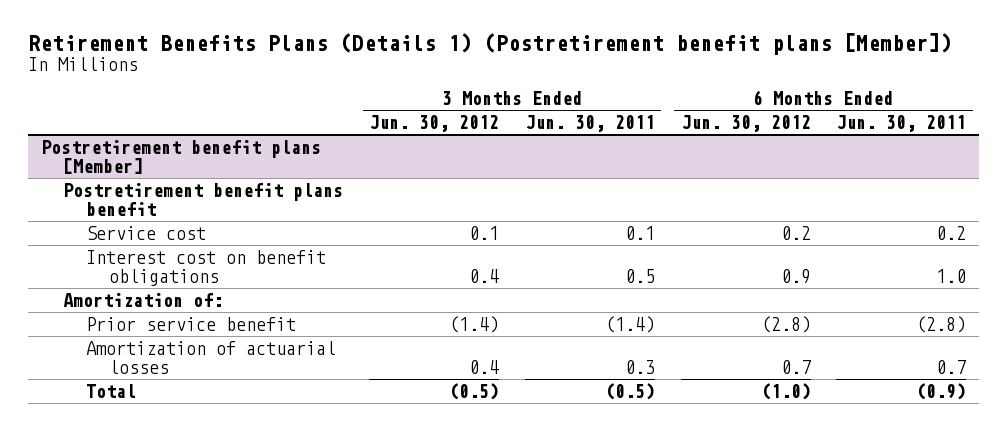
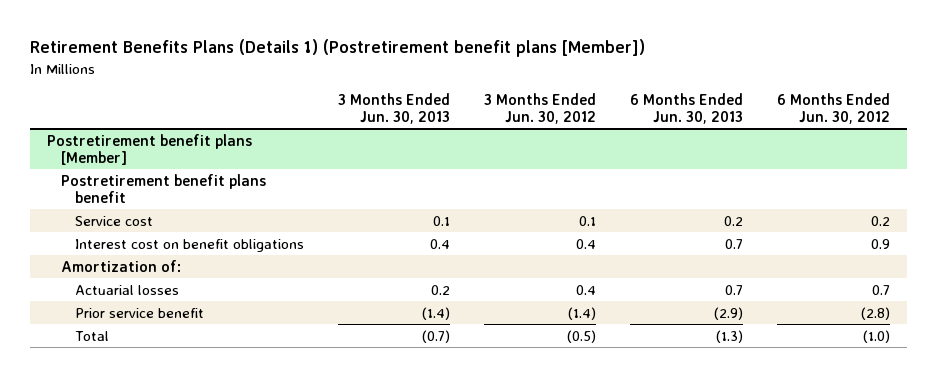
- | 3 Months Ended Jun. 30, 2012 | 3 Months Ended Jun. 30, 2011 | 6 Months Ended Jun. 30, 2012 | 6 Months Ended Jun. 30, 2011
+ | 3 Months Ended Jun. 30, 2013 | 3 Months Ended Jun. 30, 2012 | 6 Months Ended Jun. 30, 2013 | 6 Months Ended Jun. 30, 2012
@ Postretirement benefit plans [Member]
+ Actuarial losses | 0.2 | 0.4 | 0.7 | 0.7
- Amortization of actuarial losses | 0.4 | 0.3 | 0.7 | 0.7

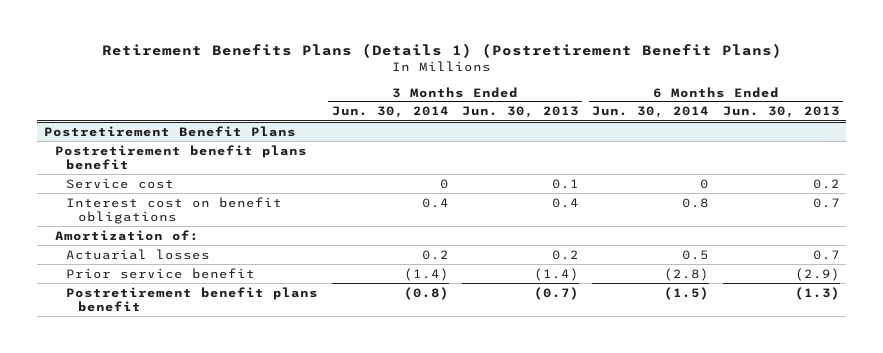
- Retirement Benefits Plans (Details 1) (Postretirement benefit plans [Member])
+ Retirement Benefits Plans (Details 1) (Postretirement Benefit Plans)
- | 3 Months Ended Jun. 30, 2013 | 3 Months Ended Jun. 30, 2012 | 6 Months Ended Jun. 30, 2013 | 6 Months Ended Jun. 30, 2012
+ | 3 Months Ended Jun. 30, 2014 | 3 Months Ended Jun. 30, 2013 | 6 Months Ended Jun. 30, 2014 | 6 Months Ended Jun. 30, 2013
- Postretirement benefit plans [Member]
+ Postretirement Benefit Plans
- Total | (0.7) | (0.5) | (1.3) | (1.0)
+ Postretirement benefit plans benefit | (0.8) | (0.7) | (1.5) | (1.3)

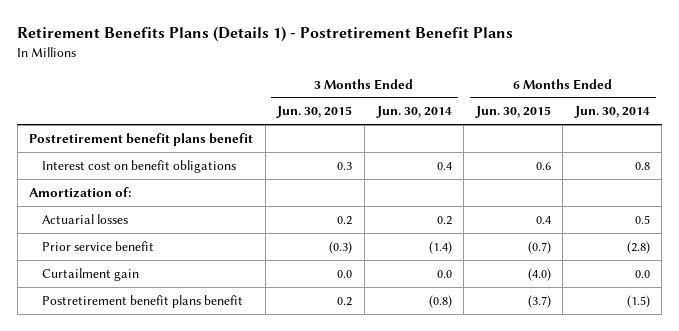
- Retirement Benefits Plans (Details 1) (Postretirement Benefit Plans)
+ Retirement Benefits Plans (Details 1) - Postretirement Benefit Plans
- | 3 Months Ended Jun. 30, 2014 | 3 Months Ended Jun. 30, 2013 | 6 Months Ended Jun. 30, 2014 | 6 Months Ended Jun. 30, 2013
+ | 3 Months Ended Jun. 30, 2015 | 3 Months Ended Jun. 30, 2014 | 6 Months Ended Jun. 30, 2015 | 6 Months Ended Jun. 30, 2014
- Postretirement Benefit Plans
- Service cost | 0 | 0.1 | 0 | 0.2
+ Curtailment gain | 0.0 | 0.0 | (4.0) | 0.0

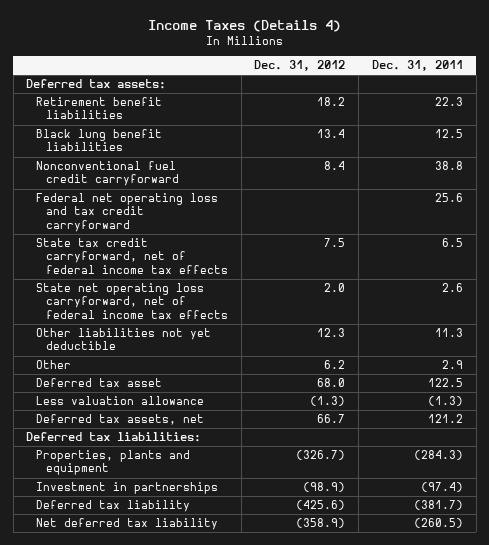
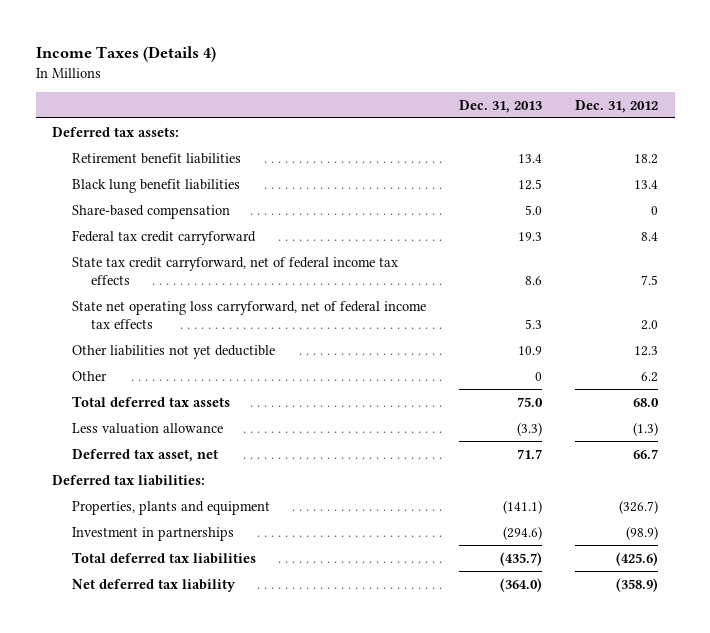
- | Dec. 31, 2012 | Dec. 31, 2011
+ | Dec. 31, 2013 | Dec. 31, 2012
- Nonconventional fuel credit carryforward | 8.4 | 38.8
- Federal net operating loss and tax credit carryforward | | 25.6
+ Share-based compensation | 5.0 | 0
+ Federal tax credit carryforward | 19.3 | 8.4
- Deferred tax asset | 68.0 | 122.5
+ Total deferred tax assets | 75.0 | 68.0
- Deferred tax assets, net | 66.7 | 121.2
+ Deferred tax asset, net | 71.7 | 66.7
- Deferred tax liability | (425.6) | (381.7)
+ Total deferred tax liabilities | (435.7) | (425.6)

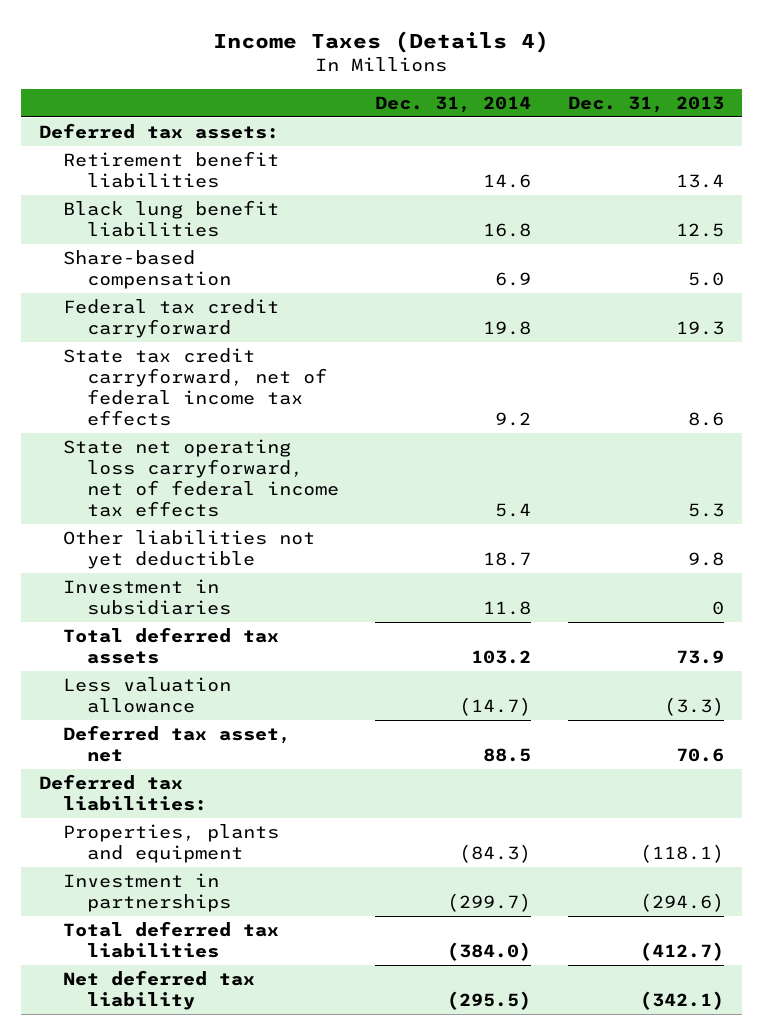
- | Dec. 31, 2013 | Dec. 31, 2012
+ | Dec. 31, 2014 | Dec. 31, 2013
- Other liabilities not yet deductible | 10.9 | 12.3
- Other | 0 | 6.2
- Total deferred tax assets | 75.0 | 68.0
+ Other liabilities not yet deductible | 18.7 | 9.8
+ Investment in subsidiaries | 11.8 | 0
+ Total deferred tax assets | 103.2 | 73.9
- Deferred tax asset, net | 71.7 | 66.7
+ Deferred tax asset, net | 88.5 | 70.6
- Properties, plants and equipment | (141.1) | (326.7)
+ Properties, plants and equipment | (84.3) | (118.1)
- Total deferred tax liabilities | (435.7) | (425.6)
- Net deferred tax liability | (364.0) | (358.9)
+ Total deferred tax liabilities | (384.0) | (412.7)
+ Net deferred tax liability | (295.5) | (342.1)

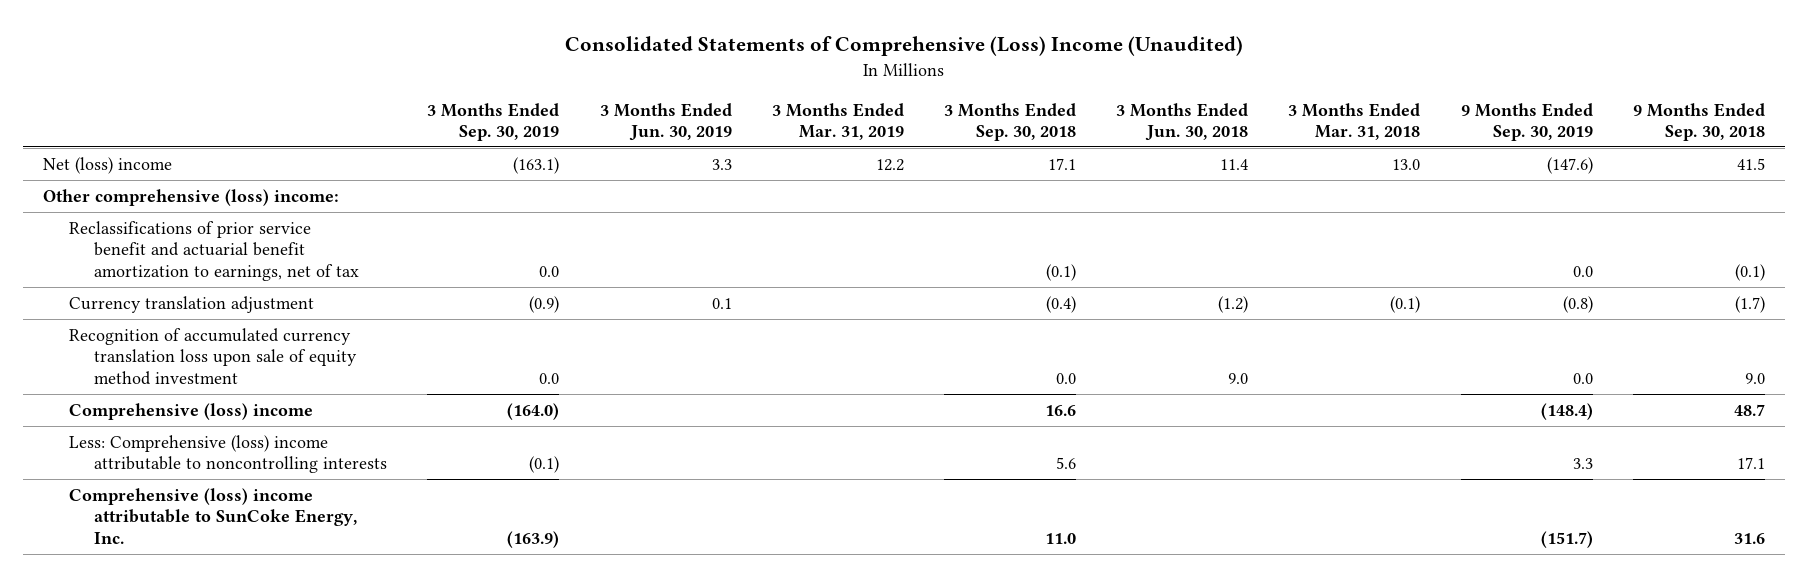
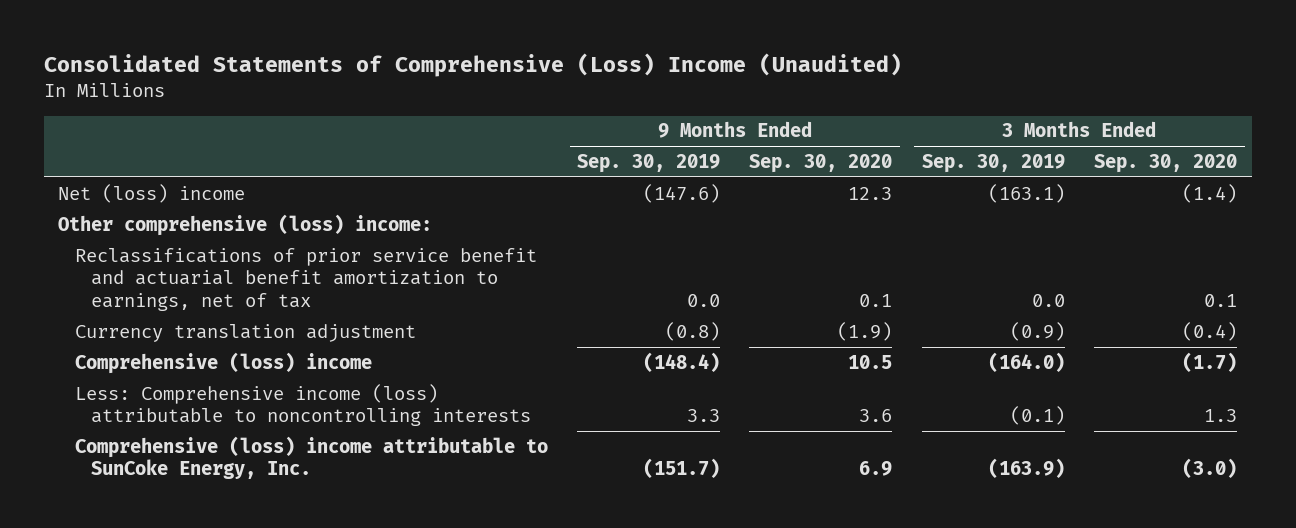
- | 3 Months Ended Sep. 30, 2019 | 3 Months Ended Jun. 30, 2019 | 3 Months Ended Mar. 31, 2019 | 3 Months Ended Sep. 30, 2018 | 3 Months Ended Jun. 30, 2018 | 3 Months Ended Mar. 31, 2018 | 9 Months Ended Sep. 30, 2019 | 9 Months Ended Sep. 30, 2018
+ | 9 Months Ended Sep. 30, 2019 | 9 Months Ended Sep. 30, 2020 | 3 Months Ended Sep. 30, 2019 | 3 Months Ended Sep. 30, 2020
- Recognition of accumulated currency translation loss upon sale of equity method investment | 0.0 | | | 0.0 | 9.0 | | 0.0 | 9.0
- Less: Comprehensive (loss) income attributable to noncontrolling interests | (0.1) | | | 5.6 | | | 3.3 | 17.1
+ Less: Comprehensive income (loss) attributable to noncontrolling interests | 3.3 | 3.6 | (0.1) | 1.3

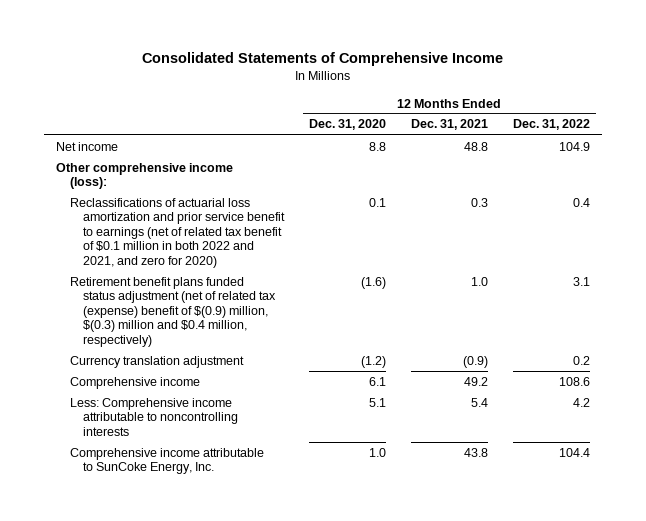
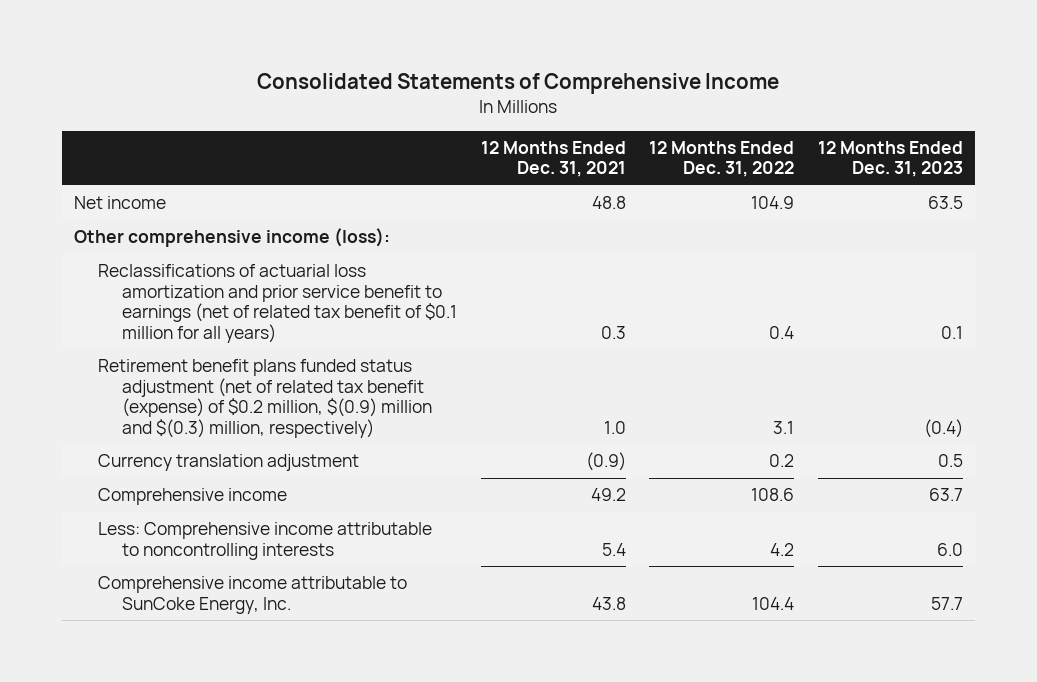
- | 12 Months Ended Dec. 31, 2020 | 12 Months Ended Dec. 31, 2021 | 12 Months Ended Dec. 31, 2022
+ | 12 Months Ended Dec. 31, 2021 | 12 Months Ended Dec. 31, 2022 | 12 Months Ended Dec. 31, 2023
- Reclassifications of actuarial loss amortization and prior service benefit to earnings (net of related tax benefit of $0.1 million in both 2022 and 2021, and zero for 2020) | 0.1 | 0.3 | 0.4
- Retirement benefit plans funded status adjustment (net of related tax (expense) benefit of $(0.9) million, $(0.3) million and $0.4 million, respectively) | (1.6) | 1.0 | 3.1
+ Reclassifications of actuarial loss amortization and prior service benefit to earnings (net of related tax benefit of $0.1 million for all years) | 0.3 | 0.4 | 0.1
+ Retirement benefit plans funded status adjustment (net of related tax benefit (expense) of $0.2 million, $(0.9) million and $(0.3) million, respectively) | 1.0 | 3.1 | (0.4)

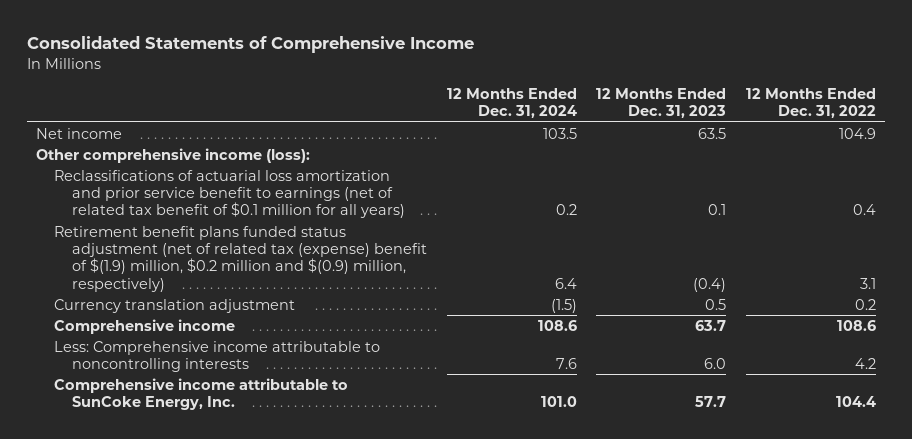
- | 12 Months Ended Dec. 31, 2021 | 12 Months Ended Dec. 31, 2022 | 12 Months Ended Dec. 31, 2023
+ | 12 Months Ended Dec. 31, 2024 | 12 Months Ended Dec. 31, 2023 | 12 Months Ended Dec. 31, 2022
- Retirement benefit plans funded status adjustment (net of related tax benefit (expense) of $0.2 million, $(0.9) million and $(0.3) million, respectively) | 1.0 | 3.1 | (0.4)
+ Retirement benefit plans funded status adjustment (net of related tax (expense) benefit of $(1.9) million, $0.2 million and $(0.9) million, respectively) | 6.4 | (0.4) | 3.1

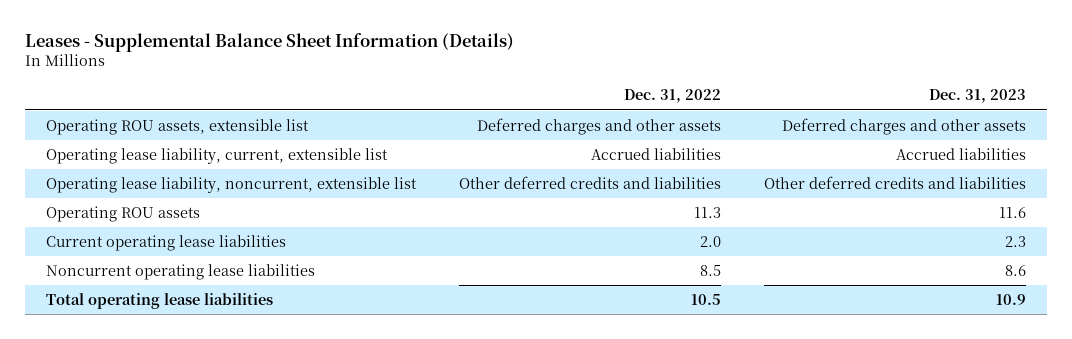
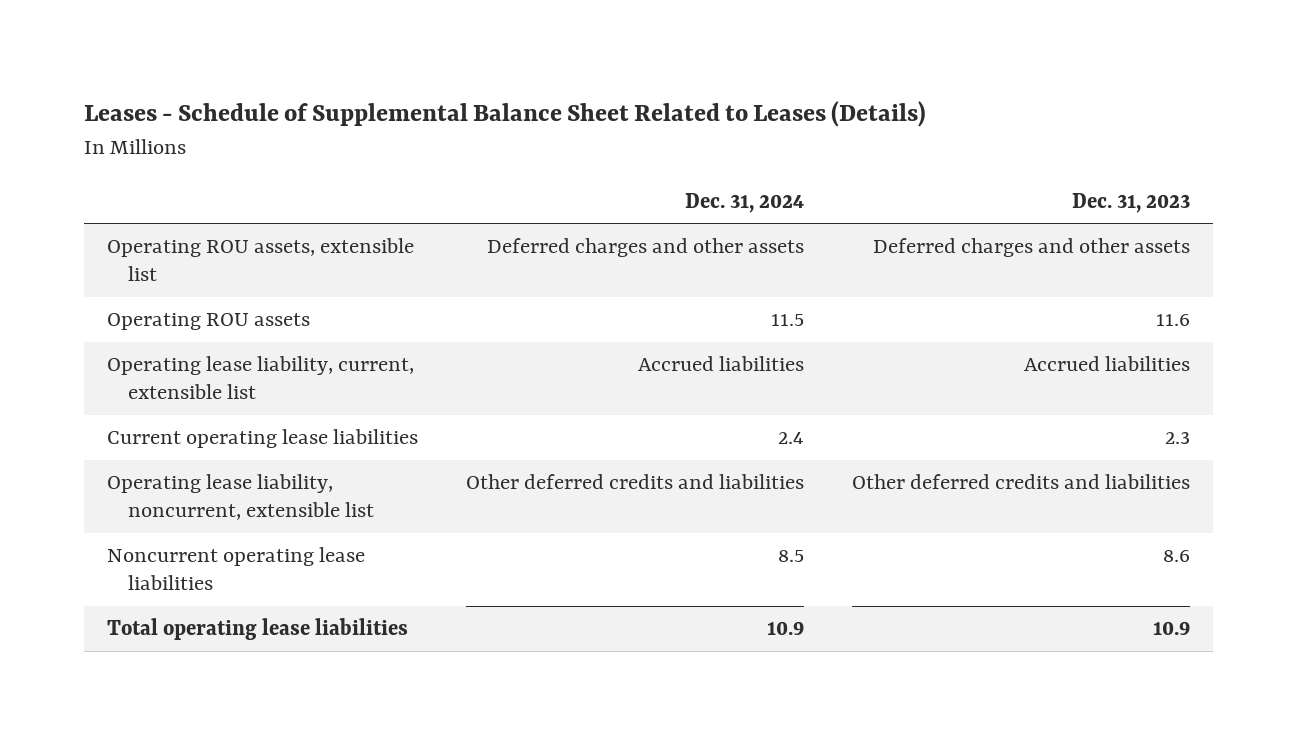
- Leases - Supplemental Balance Sheet Information (Details)
+ Leases - Schedule of Supplemental Balance Sheet Related to Leases (Details)
- | Dec. 31, 2022 | Dec. 31, 2023
+ | Dec. 31, 2024 | Dec. 31, 2023
moved down: Operating lease liability, current, extensible list | Accrued liabilities | Accrued liabilities
moved down: Operating lease liability, noncurrent, extensible list | Other deferred credits and liabilities | Other deferred credits and liabilities

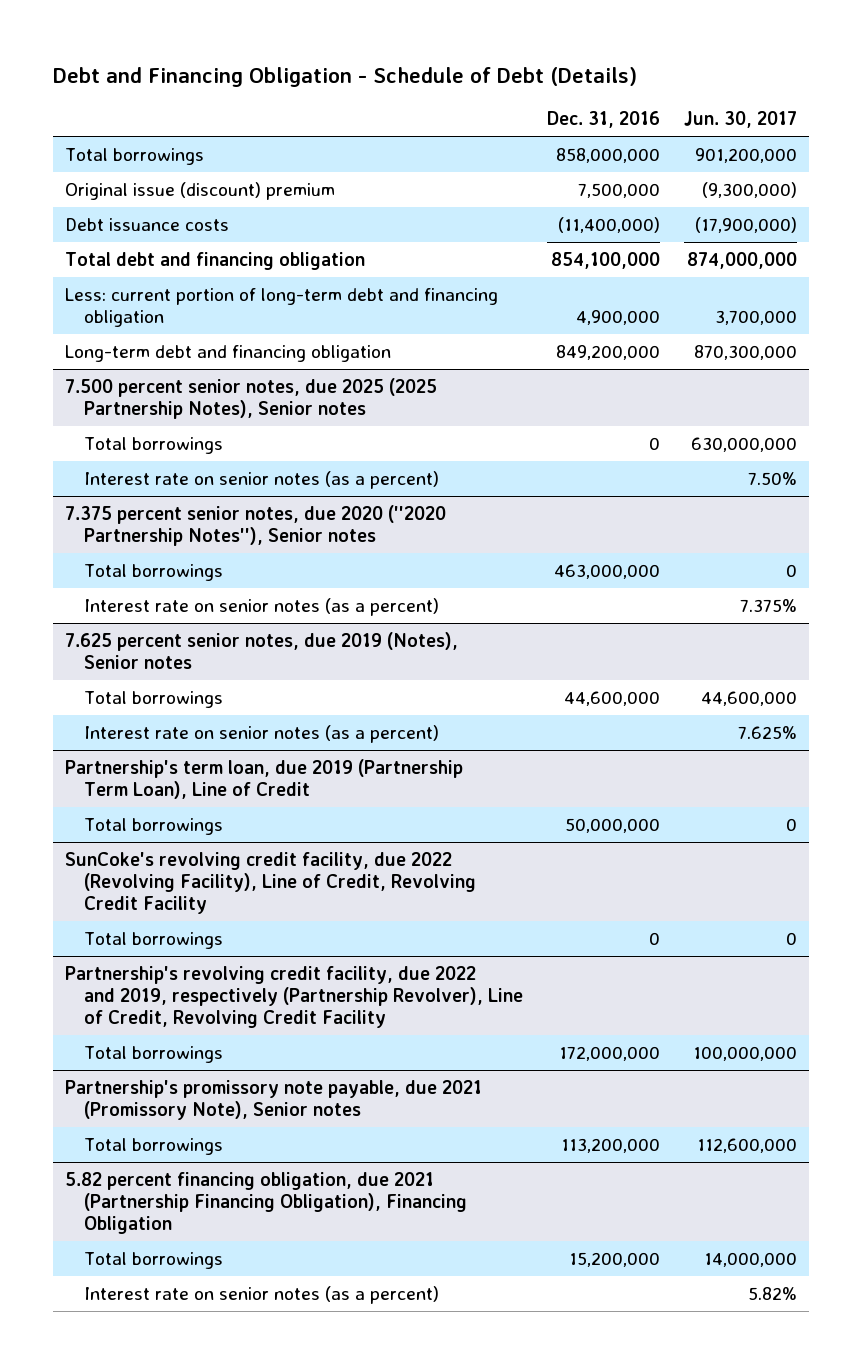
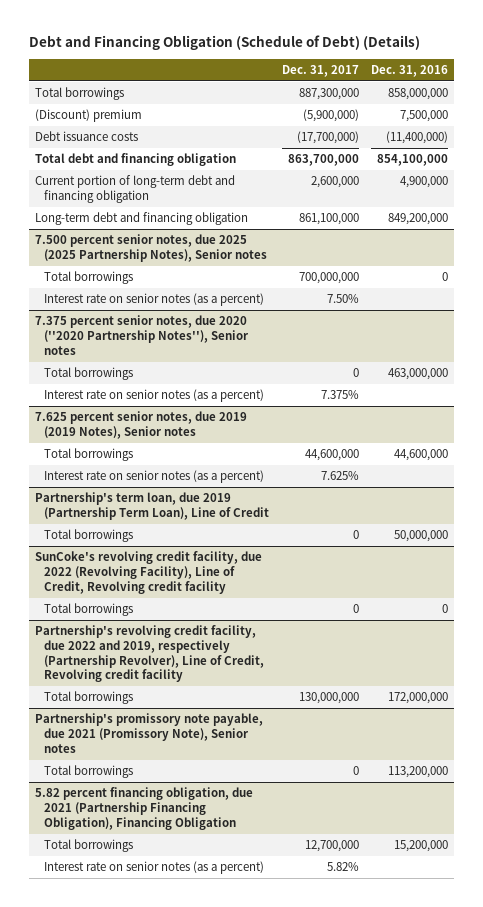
- Debt and Financing Obligation - Schedule of Debt (Details)
+ Debt and Financing Obligation (Schedule of Debt) (Details)
- | Dec. 31, 2016 | Jun. 30, 2017
+ | Dec. 31, 2017 | Dec. 31, 2016
- Original issue (discount) premium | 7,500,000 | (9,300,000)
+ (Discount) premium | (5,900,000) | 7,500,000
- Less: current portion of long-term debt and financing obligation | 4,900,000 | 3,700,000
+ Current portion of long-term debt and financing obligation | 2,600,000 | 4,900,000
- 7.625 percent senior notes, due 2019 (Notes), Senior notes
+ 7.625 percent senior notes, due 2019 (2019 Notes), Senior notes
- SunCoke's revolving credit facility, due 2022 (Revolving Facility), Line of Credit, Revolving Credit Facility
+ SunCoke's revolving credit facility, due 2022 (Revolving Facility), Line of Credit, Revolving credit facility
- Partnership's revolving credit facility, due 2022 and 2019, respectively (Partnership Revolver), Line of Credit, Revolving Credit Facility
+ Partnership's revolving credit facility, due 2022 and 2019, respectively (Partnership Revolver), Line of Credit, Revolving credit facility

